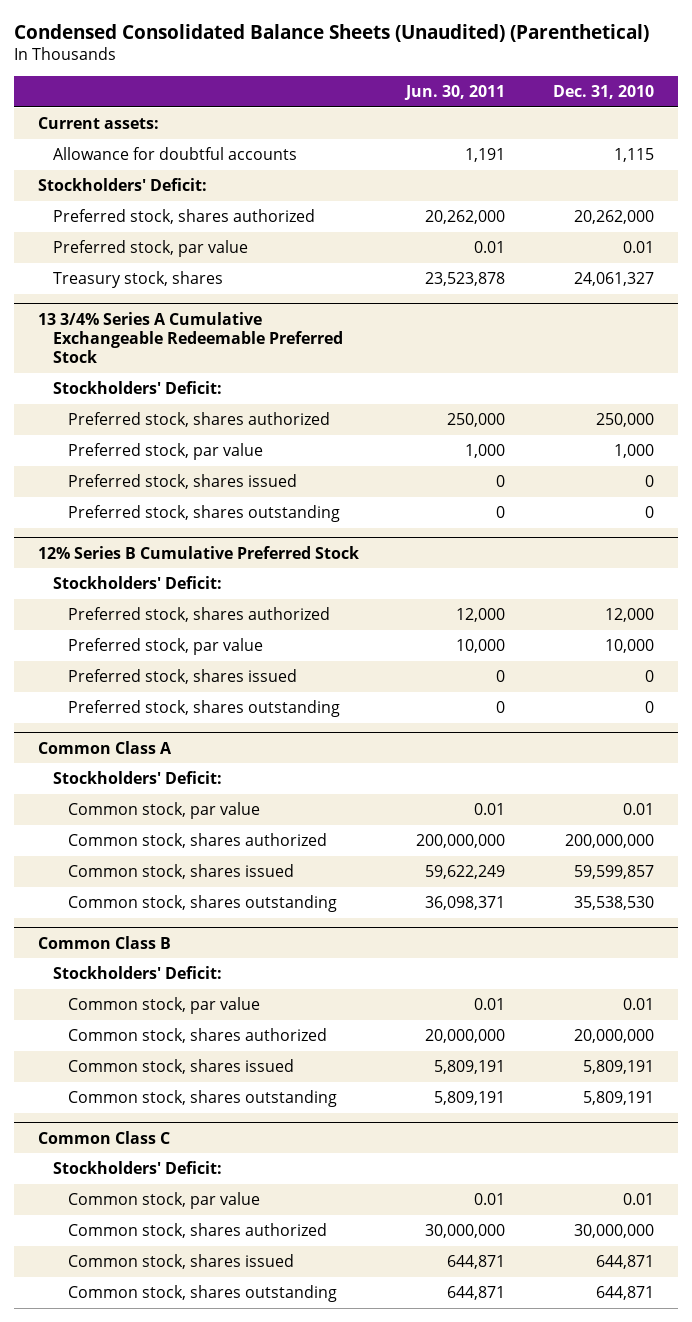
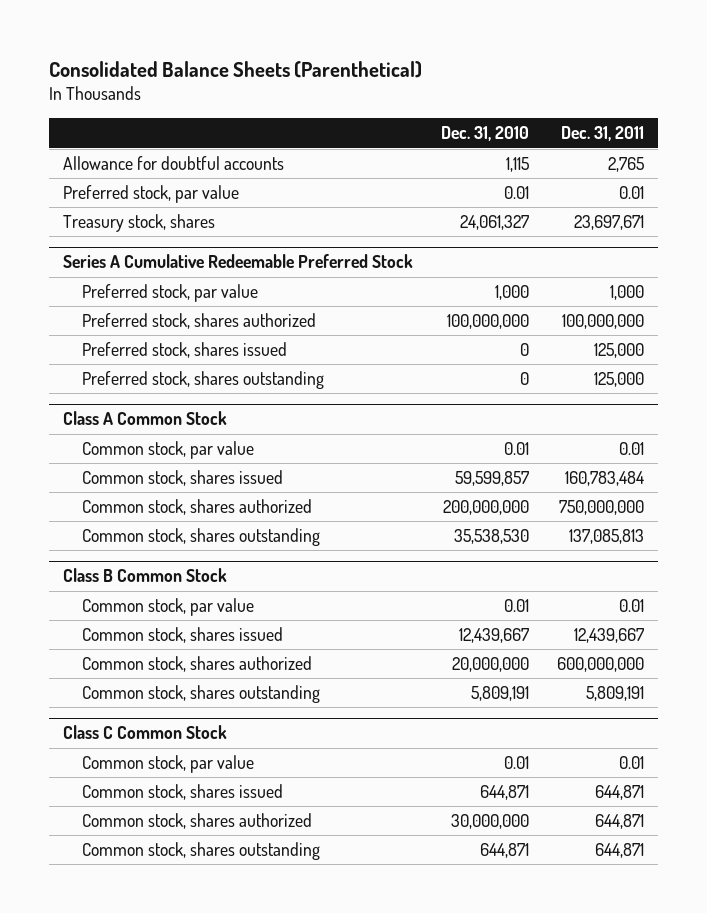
- Condensed Consolidated Balance Sheets (Unaudited) (Parenthetical)
+ Consolidated Balance Sheets (Parenthetical)
- | Jun. 30, 2011 | Dec. 31, 2010
+ | Dec. 31, 2010 | Dec. 31, 2011
- Current assets:
- Stockholders' Deficit:
- Preferred stock, shares authorized | 20,262,000 | 20,262,000
- 13 3/4% Series A Cumulative Exchangeable Redeemable Preferred Stock
- Stockholders' Deficit:
- Preferred stock, shares authorized | 250,000 | 250,000
+ Series A Cumulative Redeemable Preferred Stock
- Preferred stock, shares issued | 0 | 0
- Preferred stock, shares outstanding | 0 | 0
- 12% Series B Cumulative Preferred Stock
- Stockholders' Deficit:
- Preferred stock, shares authorized | 12,000 | 12,000
- Preferred stock, par value | 10,000 | 10,000
+ Preferred stock, shares authorized | 100,000,000 | 100,000,000
- Common Class A
- Stockholders' Deficit:
+ Class A Common Stock
- Common stock, shares authorized | 200,000,000 | 200,000,000
+ Common stock, shares authorized | 200,000,000 | 750,000,000
- Common Class B
- Stockholders' Deficit:
+ Class B Common Stock
+ Common stock, shares issued | 12,439,667 | 12,439,667
- Common stock, shares issued | 5,809,191 | 5,809,191
- Common Class C
- Stockholders' Deficit:
+ Class C Common Stock
- Common stock, shares authorized | 30,000,000 | 30,000,000
+ Common stock, shares authorized | 30,000,000 | 644,871

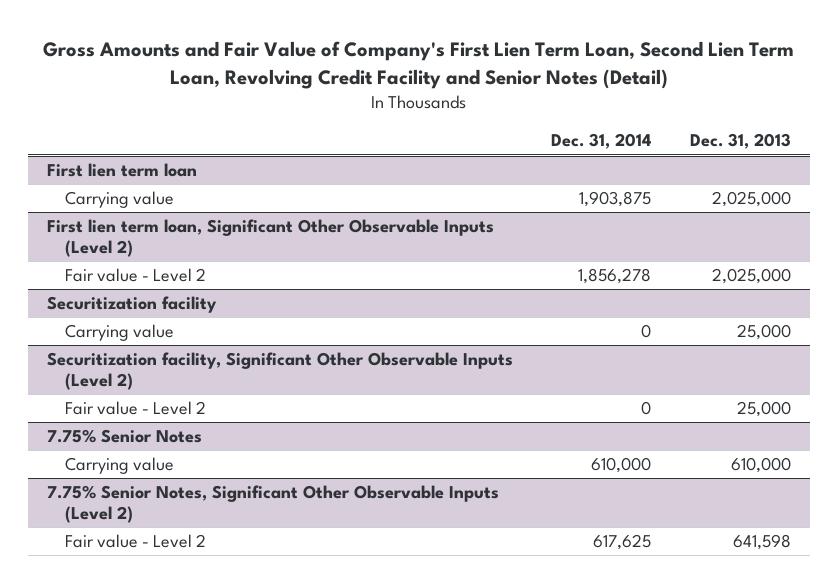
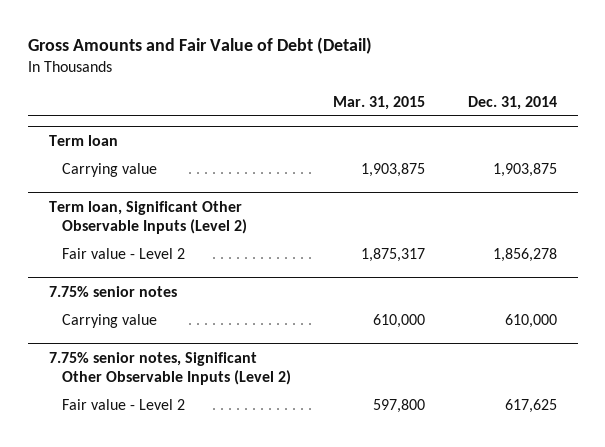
- Gross Amounts and Fair Value of Company's First Lien Term Loan, Second Lien Term Loan, Revolving Credit Facility and Senior Notes (Detail)
+ Gross Amounts and Fair Value of Debt (Detail)
- | Dec. 31, 2014 | Dec. 31, 2013
+ | Mar. 31, 2015 | Dec. 31, 2014
- First lien term loan
+ Term loan
- First lien term loan, Significant Other Observable Inputs (Level 2)
+ Term loan, Significant Other Observable Inputs (Level 2)
- Securitization facility
- Carrying value | 0 | 25,000
- Securitization facility, Significant Other Observable Inputs (Level 2)
- Fair value - Level 2 | 0 | 25,000
- 7.75% Senior Notes
+ 7.75% senior notes
- 7.75% Senior Notes, Significant Other Observable Inputs (Level 2)
+ 7.75% senior notes, Significant Other Observable Inputs (Level 2)

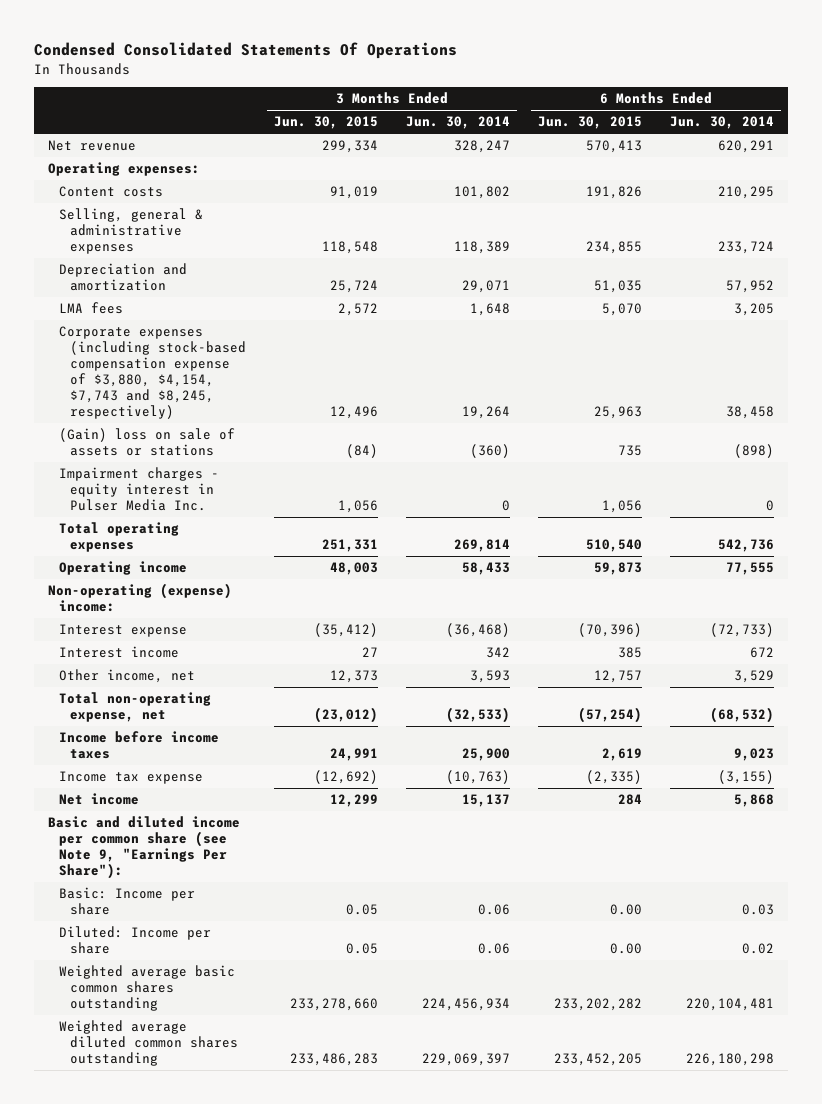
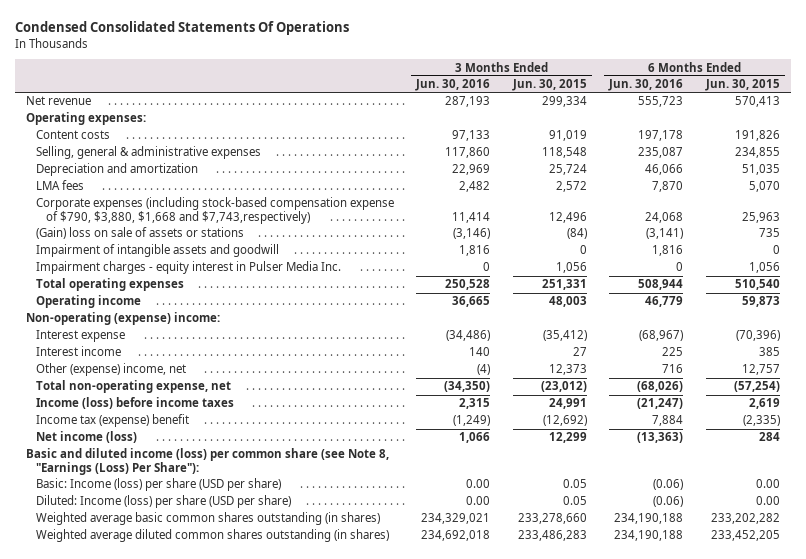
- | 3 Months Ended Jun. 30, 2015 | 3 Months Ended Jun. 30, 2014 | 6 Months Ended Jun. 30, 2015 | 6 Months Ended Jun. 30, 2014
+ | 3 Months Ended Jun. 30, 2016 | 3 Months Ended Jun. 30, 2015 | 6 Months Ended Jun. 30, 2016 | 6 Months Ended Jun. 30, 2015
- Corporate expenses (including stock-based compensation expense of $3,880, $4,154, $7,743 and $8,245, respectively) | 12,496 | 19,264 | 25,963 | 38,458
+ Corporate expenses (including stock-based compensation expense of $790, $3,880, $1,668 and $7,743,respectively) | 11,414 | 12,496 | 24,068 | 25,963
+ Impairment of intangible assets and goodwill | 1,816 | 0 | 1,816 | 0
- Other income, net | 12,373 | 3,593 | 12,757 | 3,529
+ Other (expense) income, net | (4) | 12,373 | 716 | 12,757
- Income before income taxes | 24,991 | 25,900 | 2,619 | 9,023
- Income tax expense | (12,692) | (10,763) | (2,335) | (3,155)
- Net income | 12,299 | 15,137 | 284 | 5,868
- Basic and diluted income per common share (see Note 9, "Earnings Per Share"):
- Basic: Income per share | 0.05 | 0.06 | 0.00 | 0.03
- Diluted: Income per share | 0.05 | 0.06 | 0.00 | 0.02
- Weighted average basic common shares outstanding | 233,278,660 | 224,456,934 | 233,202,282 | 220,104,481
- Weighted average diluted common shares outstanding | 233,486,283 | 229,069,397 | 233,452,205 | 226,180,298
+ Income (loss) before income taxes | 2,315 | 24,991 | (21,247) | 2,619
+ Income tax (expense) benefit | (1,249) | (12,692) | 7,884 | (2,335)
+ Net income (loss) | 1,066 | 12,299 | (13,363) | 284
+ Basic and diluted income (loss) per common share (see Note 8, "Earnings (Loss) Per Share"):
+ Basic: Income (loss) per share (USD per share) | 0.00 | 0.05 | (0.06) | 0.00
+ Diluted: Income (loss) per share (USD per share) | 0.00 | 0.05 | (0.06) | 0.00
+ Weighted average basic common shares outstanding (in shares) | 234,329,021 | 233,278,660 | 234,190,188 | 233,202,282
+ Weighted average diluted common shares outstanding (in shares) | 234,692,018 | 233,486,283 | 234,190,188 | 233,452,205

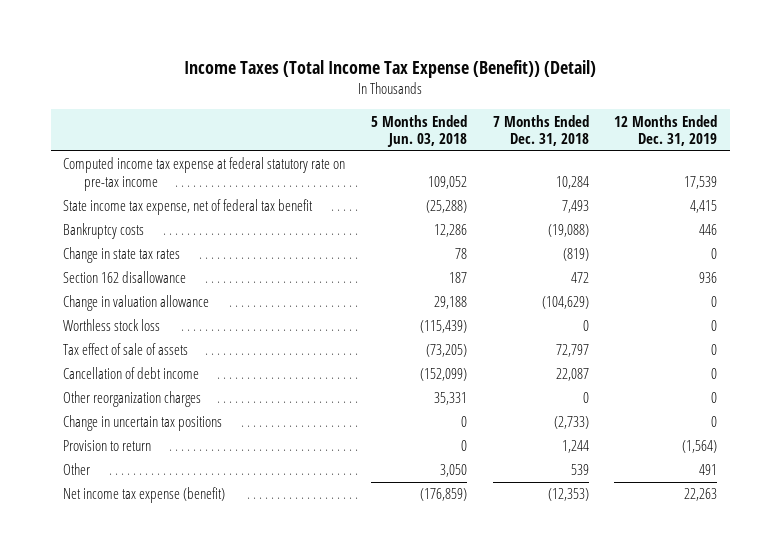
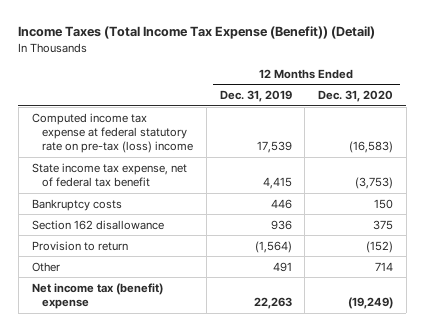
- | 5 Months Ended Jun. 03, 2018 | 7 Months Ended Dec. 31, 2018 | 12 Months Ended Dec. 31, 2019
+ | 12 Months Ended Dec. 31, 2019 | 12 Months Ended Dec. 31, 2020
- Computed income tax expense at federal statutory rate on pre-tax income | 109,052 | 10,284 | 17,539
+ Computed income tax expense at federal statutory rate on pre-tax (loss) income | 17,539 | (16,583)
- Change in state tax rates | 78 | (819) | 0
- Change in valuation allowance | 29,188 | (104,629) | 0
- Worthless stock loss | (115,439) | 0 | 0
- Tax effect of sale of assets | (73,205) | 72,797 | 0
- Cancellation of debt income | (152,099) | 22,087 | 0
- Other reorganization charges | 35,331 | 0 | 0
- Change in uncertain tax positions | 0 | (2,733) | 0
- Net income tax expense (benefit) | (176,859) | (12,353) | 22,263
+ Net income tax (benefit) expense | 22,263 | (19,249)

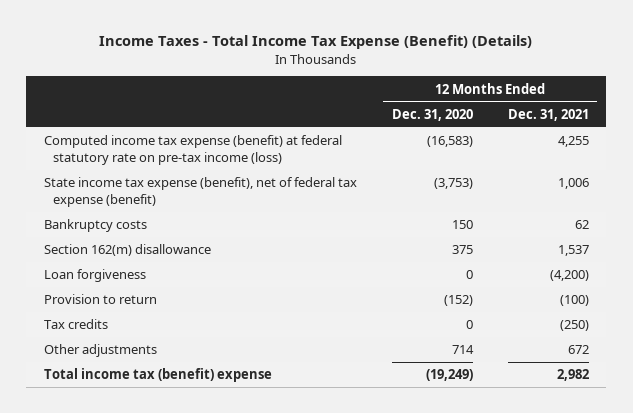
- Income Taxes (Total Income Tax Expense (Benefit)) (Detail)
+ Income Taxes - Total Income Tax Expense (Benefit) (Details)
- | 12 Months Ended Dec. 31, 2019 | 12 Months Ended Dec. 31, 2020
+ | 12 Months Ended Dec. 31, 2020 | 12 Months Ended Dec. 31, 2021
- Computed income tax expense at federal statutory rate on pre-tax (loss) income | 17,539 | (16,583)
- State income tax expense, net of federal tax benefit | 4,415 | (3,753)
+ Computed income tax expense (benefit) at federal statutory rate on pre-tax income (loss) | (16,583) | 4,255
+ State income tax expense (benefit), net of federal tax expense (benefit) | (3,753) | 1,006
- Section 162 disallowance | 936 | 375
+ Section 162(m) disallowance | 375 | 1,537
+ Loan forgiveness | 0 | (4,200)
- Other | 491 | 714
- Net income tax (benefit) expense | 22,263 | (19,249)
+ Tax credits | 0 | (250)
+ Other adjustments | 714 | 672
+ Total income tax (benefit) expense | (19,249) | 2,982

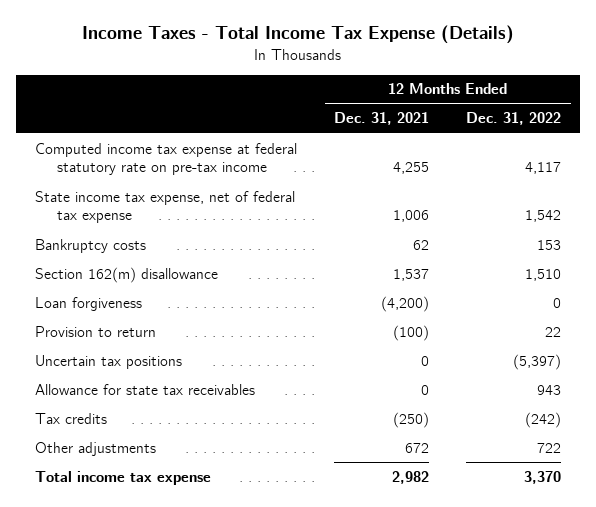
- Income Taxes - Total Income Tax Expense (Benefit) (Details)
+ Income Taxes - Total Income Tax Expense (Details)
- | 12 Months Ended Dec. 31, 2020 | 12 Months Ended Dec. 31, 2021
+ | 12 Months Ended Dec. 31, 2021 | 12 Months Ended Dec. 31, 2022
- Computed income tax expense (benefit) at federal statutory rate on pre-tax income (loss) | (16,583) | 4,255
- State income tax expense (benefit), net of federal tax expense (benefit) | (3,753) | 1,006
+ Computed income tax expense at federal statutory rate on pre-tax income | 4,255 | 4,117
+ State income tax expense, net of federal tax expense | 1,006 | 1,542
+ Uncertain tax positions | 0 | (5,397)
+ Allowance for state tax receivables | 0 | 943
- Total income tax (benefit) expense | (19,249) | 2,982
+ Total income tax expense | 2,982 | 3,370

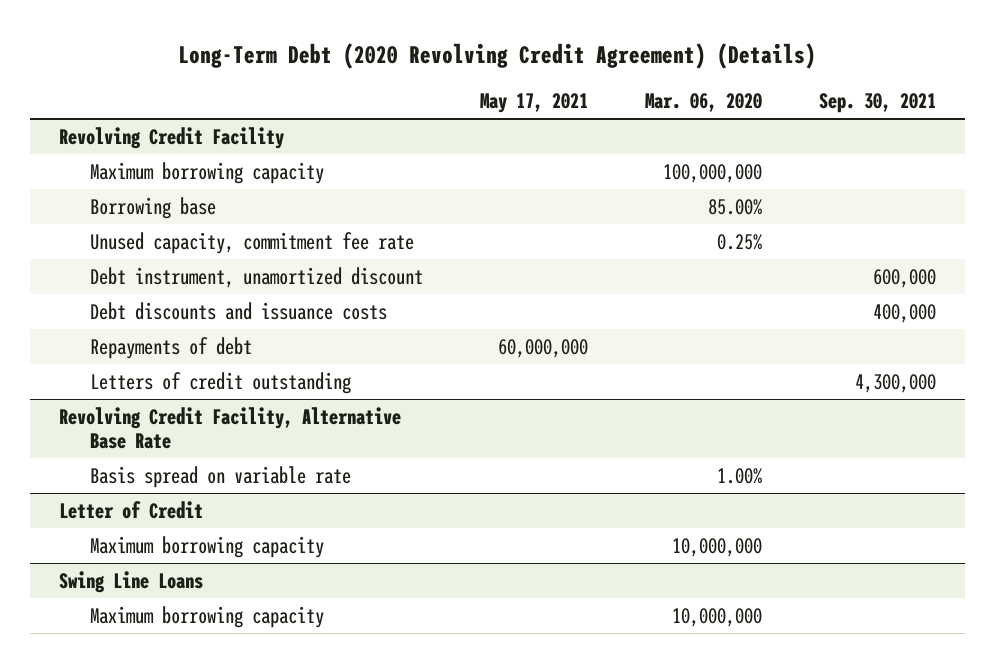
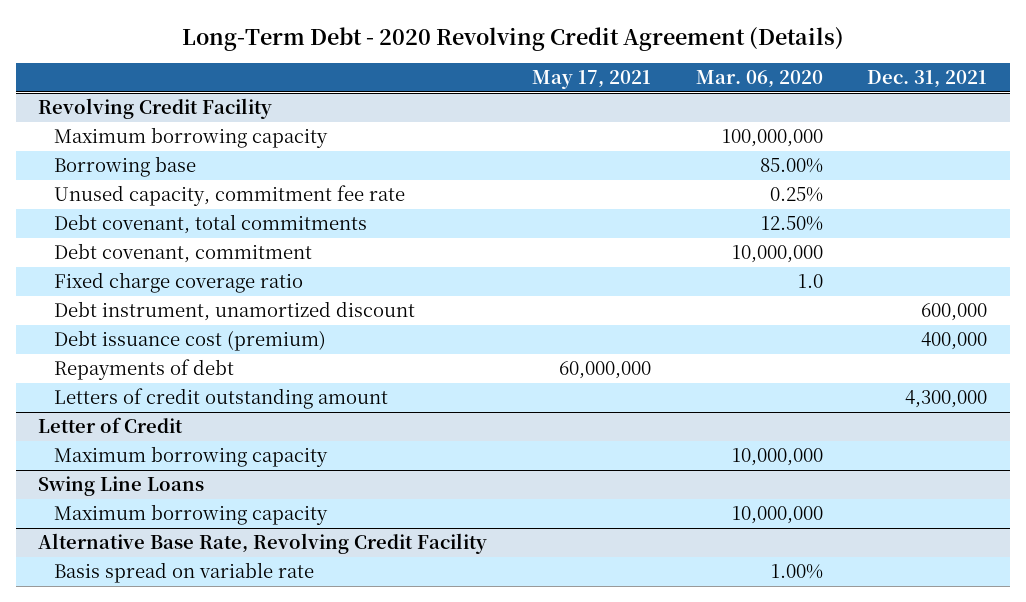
- Long-Term Debt (2020 Revolving Credit Agreement) (Details)
+ Long-Term Debt - 2020 Revolving Credit Agreement (Details)
- | May 17, 2021 | Mar. 06, 2020 | Sep. 30, 2021
+ | May 17, 2021 | Mar. 06, 2020 | Dec. 31, 2021
@ Revolving Credit Facility
+ Debt covenant, total commitments | | 12.50% |
+ Debt covenant, commitment | | 10,000,000 |
+ Fixed charge coverage ratio | | 1.0 |
- Debt discounts and issuance costs | | | 400,000
+ Debt issuance cost (premium) | | | 400,000
- Letters of credit outstanding | | | 4,300,000
- Revolving Credit Facility, Alternative Base Rate
- Basis spread on variable rate | | 1.00% |
@ Revolving Credit Facility
+ Letters of credit outstanding amount | | | 4,300,000
+ Alternative Base Rate, Revolving Credit Facility
+ Basis spread on variable rate | | 1.00% |

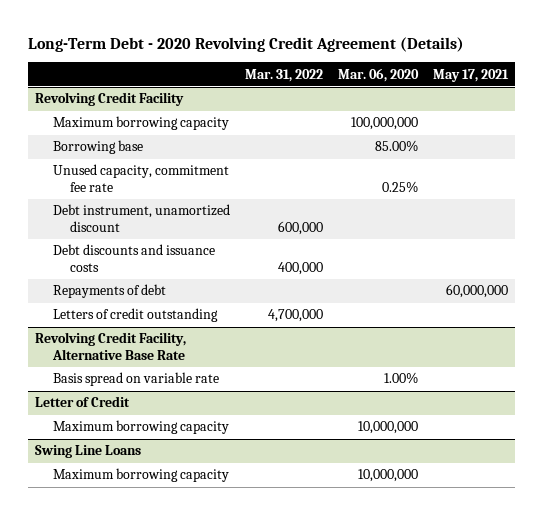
- | May 17, 2021 | Mar. 06, 2020 | Dec. 31, 2021
+ | Mar. 31, 2022 | Mar. 06, 2020 | May 17, 2021
@ Revolving Credit Facility
- Debt covenant, total commitments | | 12.50% |
- Debt covenant, commitment | | 10,000,000 |
- Fixed charge coverage ratio | | 1.0 |
- Debt issuance cost (premium) | | | 400,000
+ Debt discounts and issuance costs | 400,000 | |
- Letters of credit outstanding amount | | | 4,300,000
+ Letters of credit outstanding | 4,700,000 | |
+ Revolving Credit Facility, Alternative Base Rate
+ Basis spread on variable rate | | 1.00% |
- Alternative Base Rate, Revolving Credit Facility
- Basis spread on variable rate | | 1.00% |

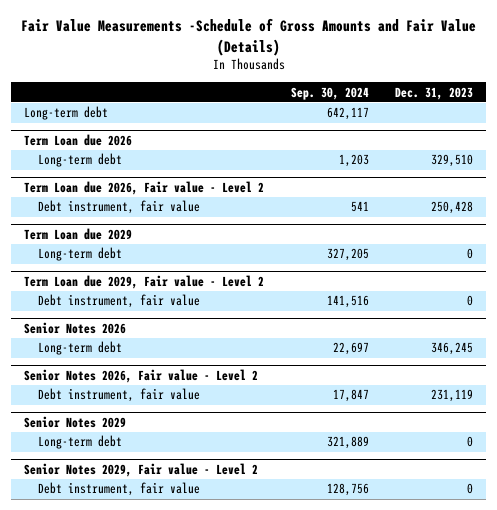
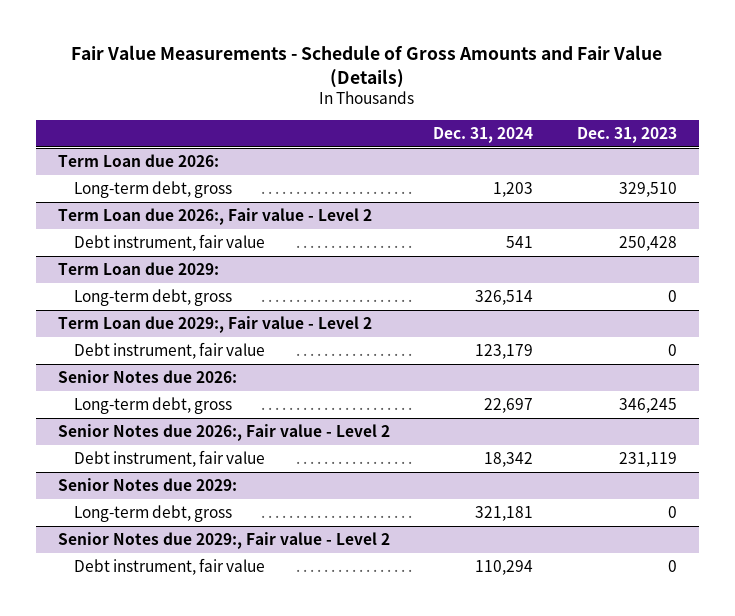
- Fair Value Measurements -Schedule of Gross Amounts and Fair Value (Details)
+ Fair Value Measurements - Schedule of Gross Amounts and Fair Value (Details)
- | Sep. 30, 2024 | Dec. 31, 2023
+ | Dec. 31, 2024 | Dec. 31, 2023
- Long-term debt | 642,117 |
- Term Loan due 2026
- Long-term debt | 1,203 | 329,510
- Term Loan due 2026, Fair value - Level 2
+ Term Loan due 2026:
+ Long-term debt, gross | 1,203 | 329,510
+ Term Loan due 2026:, Fair value - Level 2
- Term Loan due 2029
- Long-term debt | 327,205 | 0
- Term Loan due 2029, Fair value - Level 2
+ Term Loan due 2029:
+ Long-term debt, gross | 326,514 | 0
+ Term Loan due 2029:, Fair value - Level 2
- Senior Notes 2026
- Long-term debt | 22,697 | 346,245
- Senior Notes 2026, Fair value - Level 2
+ Senior Notes due 2026:
+ Long-term debt, gross | 22,697 | 346,245
+ Senior Notes due 2026:, Fair value - Level 2
- Senior Notes 2029
- Long-term debt | 321,889 | 0
- Senior Notes 2029, Fair value - Level 2
+ Senior Notes due 2029:
+ Long-term debt, gross | 321,181 | 0
+ Senior Notes due 2029:, Fair value - Level 2

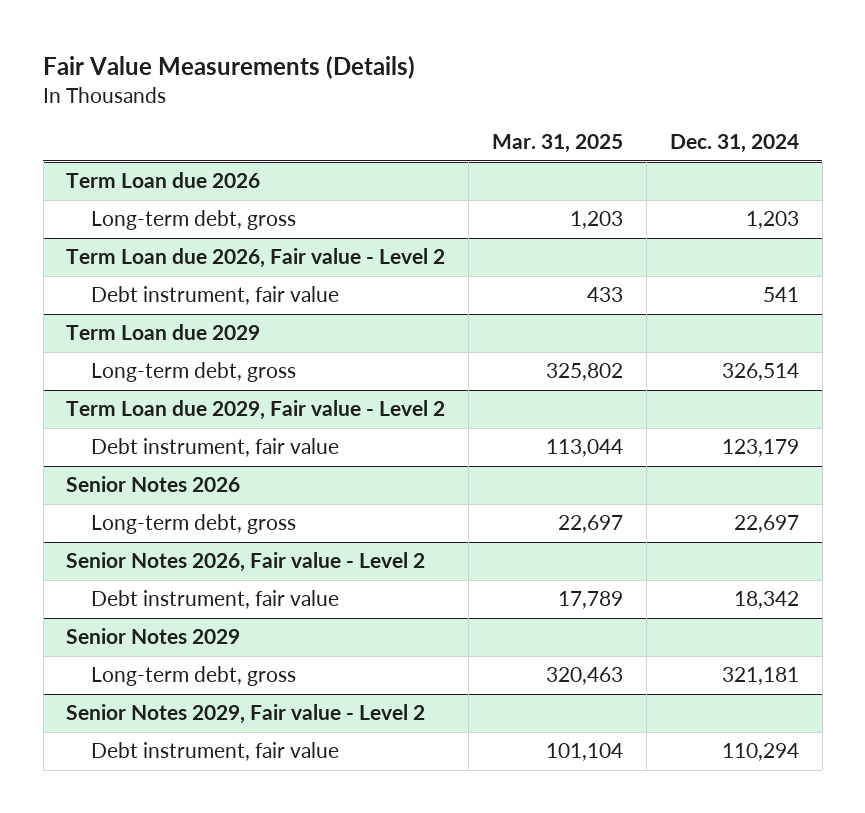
- Fair Value Measurements - Schedule of Gross Amounts and Fair Value (Details)
+ Fair Value Measurements (Details)
- | Dec. 31, 2024 | Dec. 31, 2023
+ | Mar. 31, 2025 | Dec. 31, 2024
- Term Loan due 2026:
+ Term Loan due 2026
- Term Loan due 2026:, Fair value - Level 2
+ Term Loan due 2026, Fair value - Level 2
- Term Loan due 2029:
+ Term Loan due 2029
- Term Loan due 2029:, Fair value - Level 2
+ Term Loan due 2029, Fair value - Level 2
- Senior Notes due 2026:
+ Senior Notes 2026
- Senior Notes due 2026:, Fair value - Level 2
+ Senior Notes 2026, Fair value - Level 2
- Senior Notes due 2029:
+ Senior Notes 2029
- Senior Notes due 2029:, Fair value - Level 2
+ Senior Notes 2029, Fair value - Level 2

